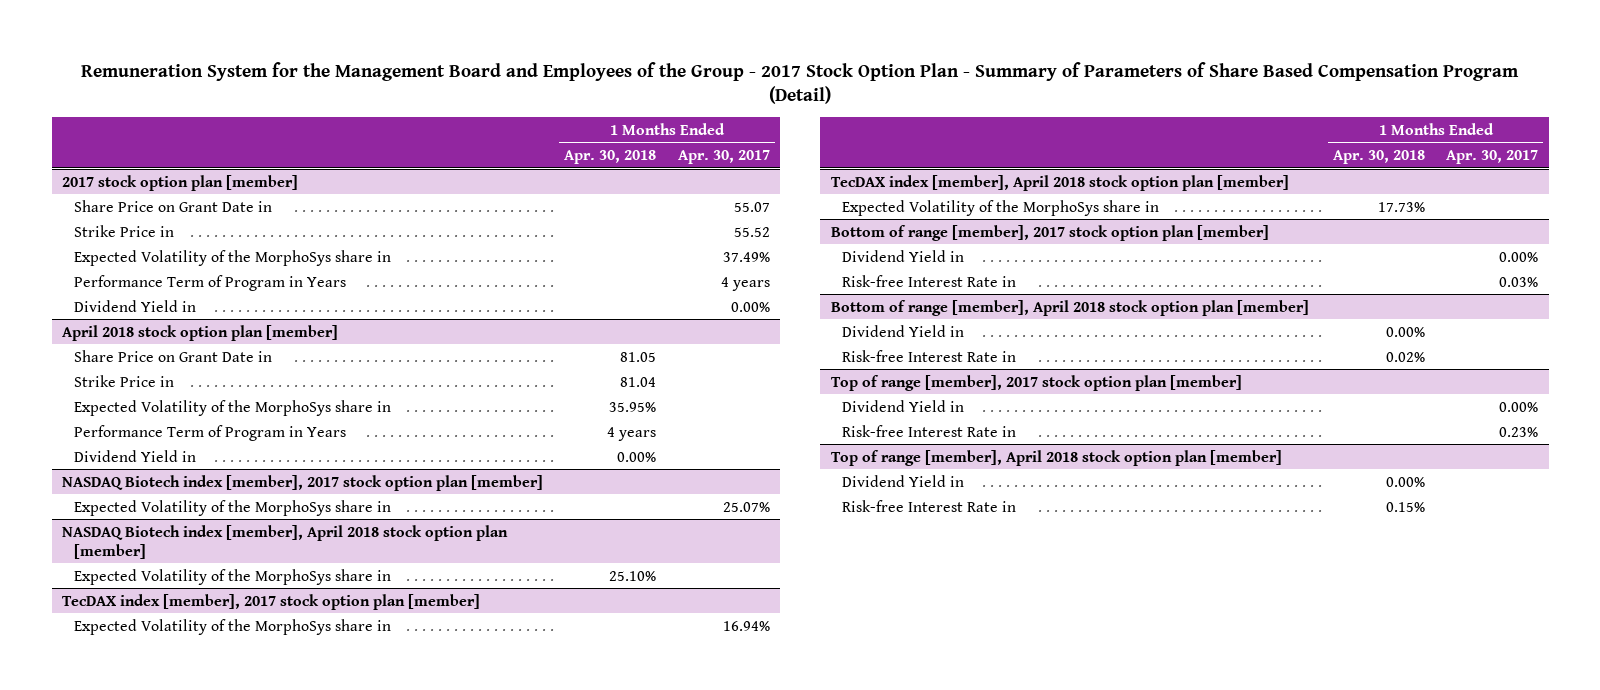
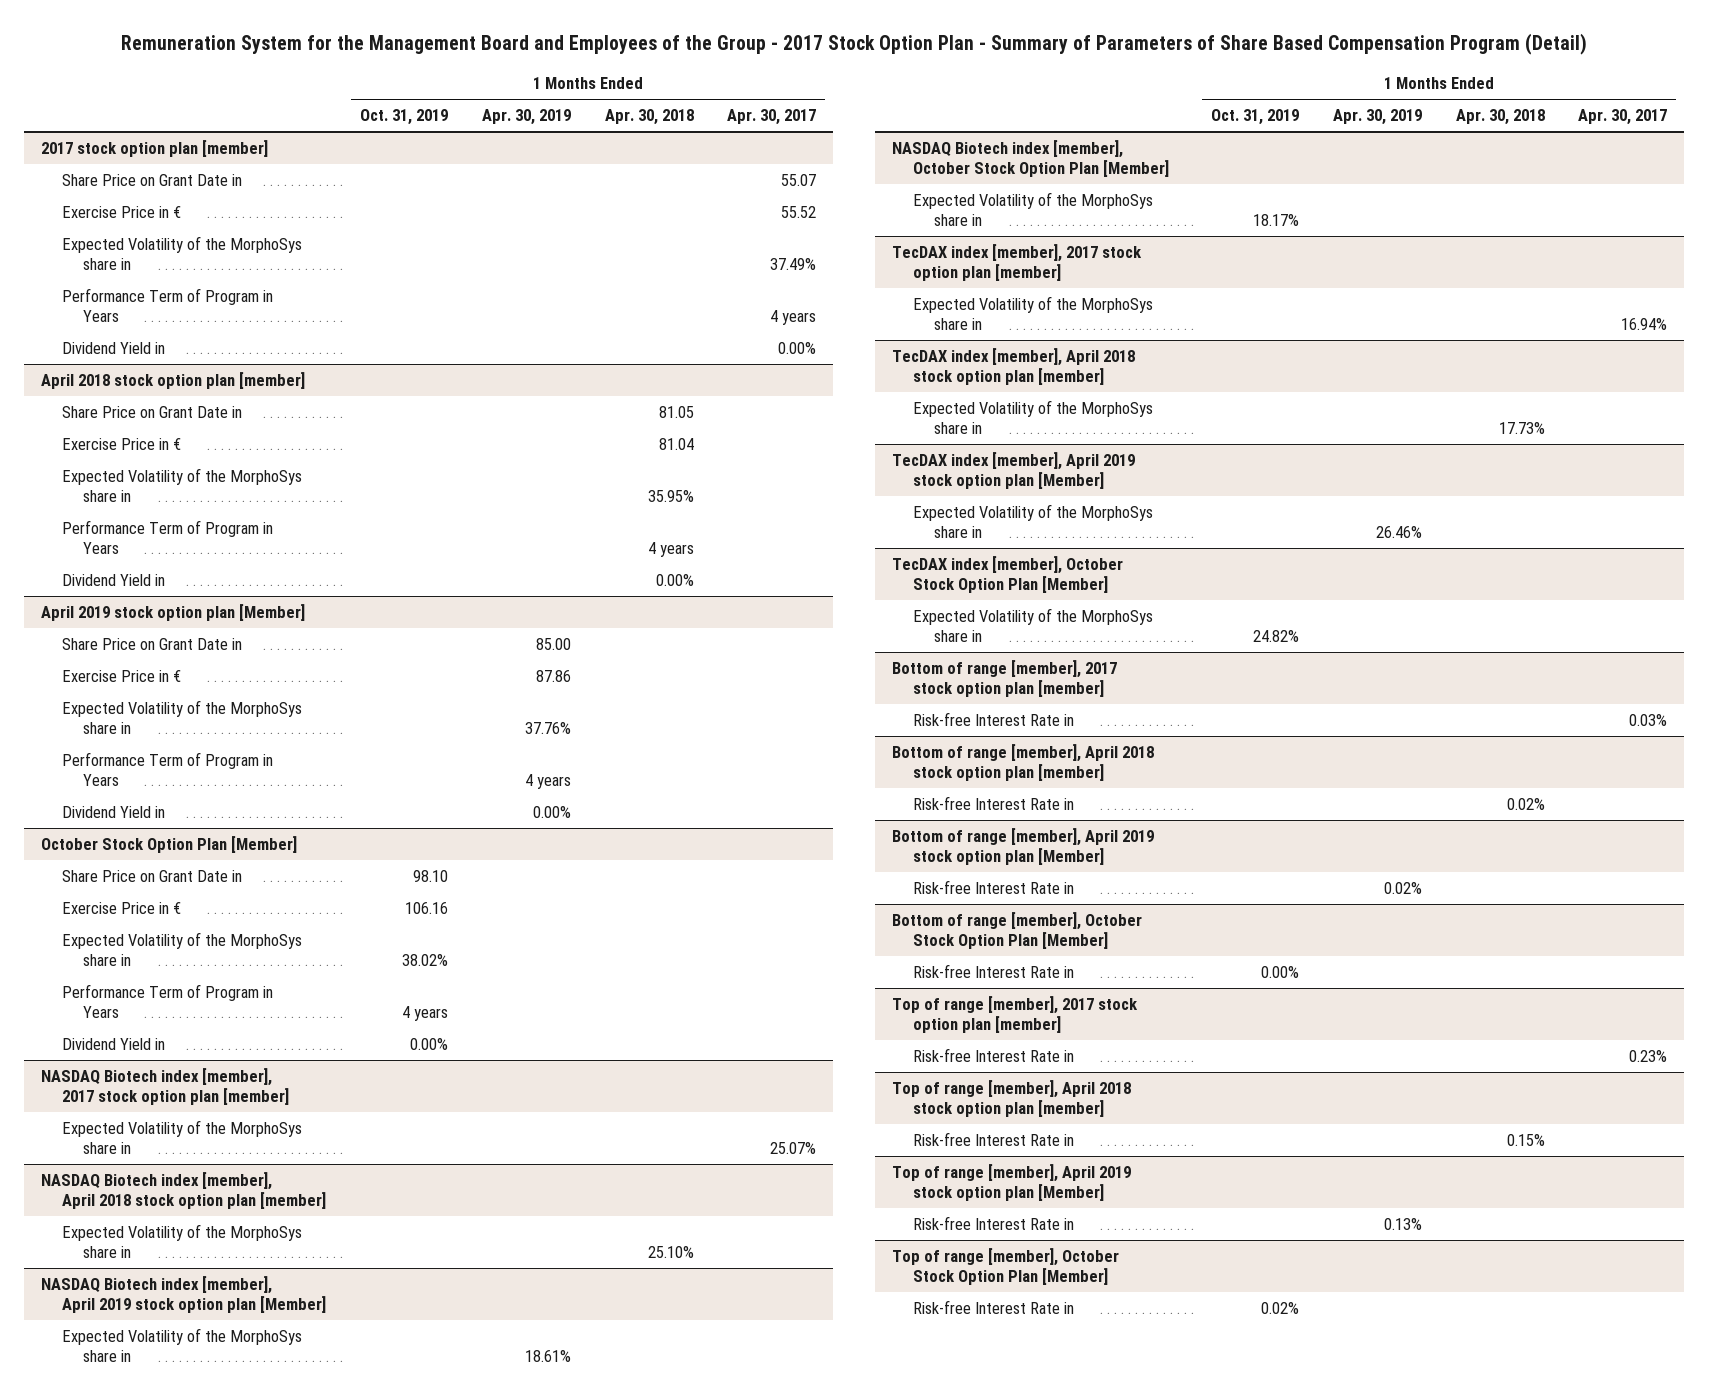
- | 1 Months Ended Apr. 30, 2018 | 1 Months Ended Apr. 30, 2017
+ | 1 Months Ended Oct. 31, 2019 | 1 Months Ended Apr. 30, 2019 | 1 Months Ended Apr. 30, 2018 | 1 Months Ended Apr. 30, 2017
@ 2017 stock option plan [member]
- Strike Price in | | 55.52
+ Exercise Price in € | | | | 55.52
@ April 2018 stock option plan [member]
- Strike Price in | 81.04 |
+ Exercise Price in € | | | 81.04 |
+ April 2019 stock option plan [Member]
+ Share Price on Grant Date in | | 85.00 | |
+ Exercise Price in € | | 87.86 | |
+ Expected Volatility of the MorphoSys share in | | 37.76% | |
+ Performance Term of Program in Years | | 4 years | |
+ Dividend Yield in | | 0.00% | |
+ October Stock Option Plan [Member]
+ Share Price on Grant Date in | 98.10 | | |
+ Exercise Price in € | 106.16 | | |
+ Expected Volatility of the MorphoSys share in | 38.02% | | |
+ Performance Term of Program in Years | 4 years | | |
+ Dividend Yield in | 0.00% | | |
+ NASDAQ Biotech index [member], April 2019 stock option plan [Member]
+ Expected Volatility of the MorphoSys share in | | 18.61% | |
+ NASDAQ Biotech index [member], October Stock Option Plan [Member]
+ Expected Volatility of the MorphoSys share in | 18.17% | | |
+ TecDAX index [member], April 2019 stock option plan [Member]
+ Expected Volatility of the MorphoSys share in | | 26.46% | |
+ TecDAX index [member], October Stock Option Plan [Member]
+ Expected Volatility of the MorphoSys share in | 24.82% | | |
@ Bottom of range [member], 2017 stock option plan [member]
- Dividend Yield in | | 0.00%
@ Bottom of range [member], April 2018 stock option plan [member]
- Dividend Yield in | 0.00% |
+ Bottom of range [member], April 2019 stock option plan [Member]
+ Risk-free Interest Rate in | | 0.02% | |
+ Bottom of range [member], October Stock Option Plan [Member]
+ Risk-free Interest Rate in | 0.00% | | |
@ Top of range [member], 2017 stock option plan [member]
- Dividend Yield in | | 0.00%
@ Top of range [member], April 2018 stock option plan [member]
- Dividend Yield in | 0.00% |
+ Top of range [member], April 2019 stock option plan [Member]
+ Risk-free Interest Rate in | | 0.13% | |
+ Top of range [member], October Stock Option Plan [Member]
+ Risk-free Interest Rate in | 0.02% | | |

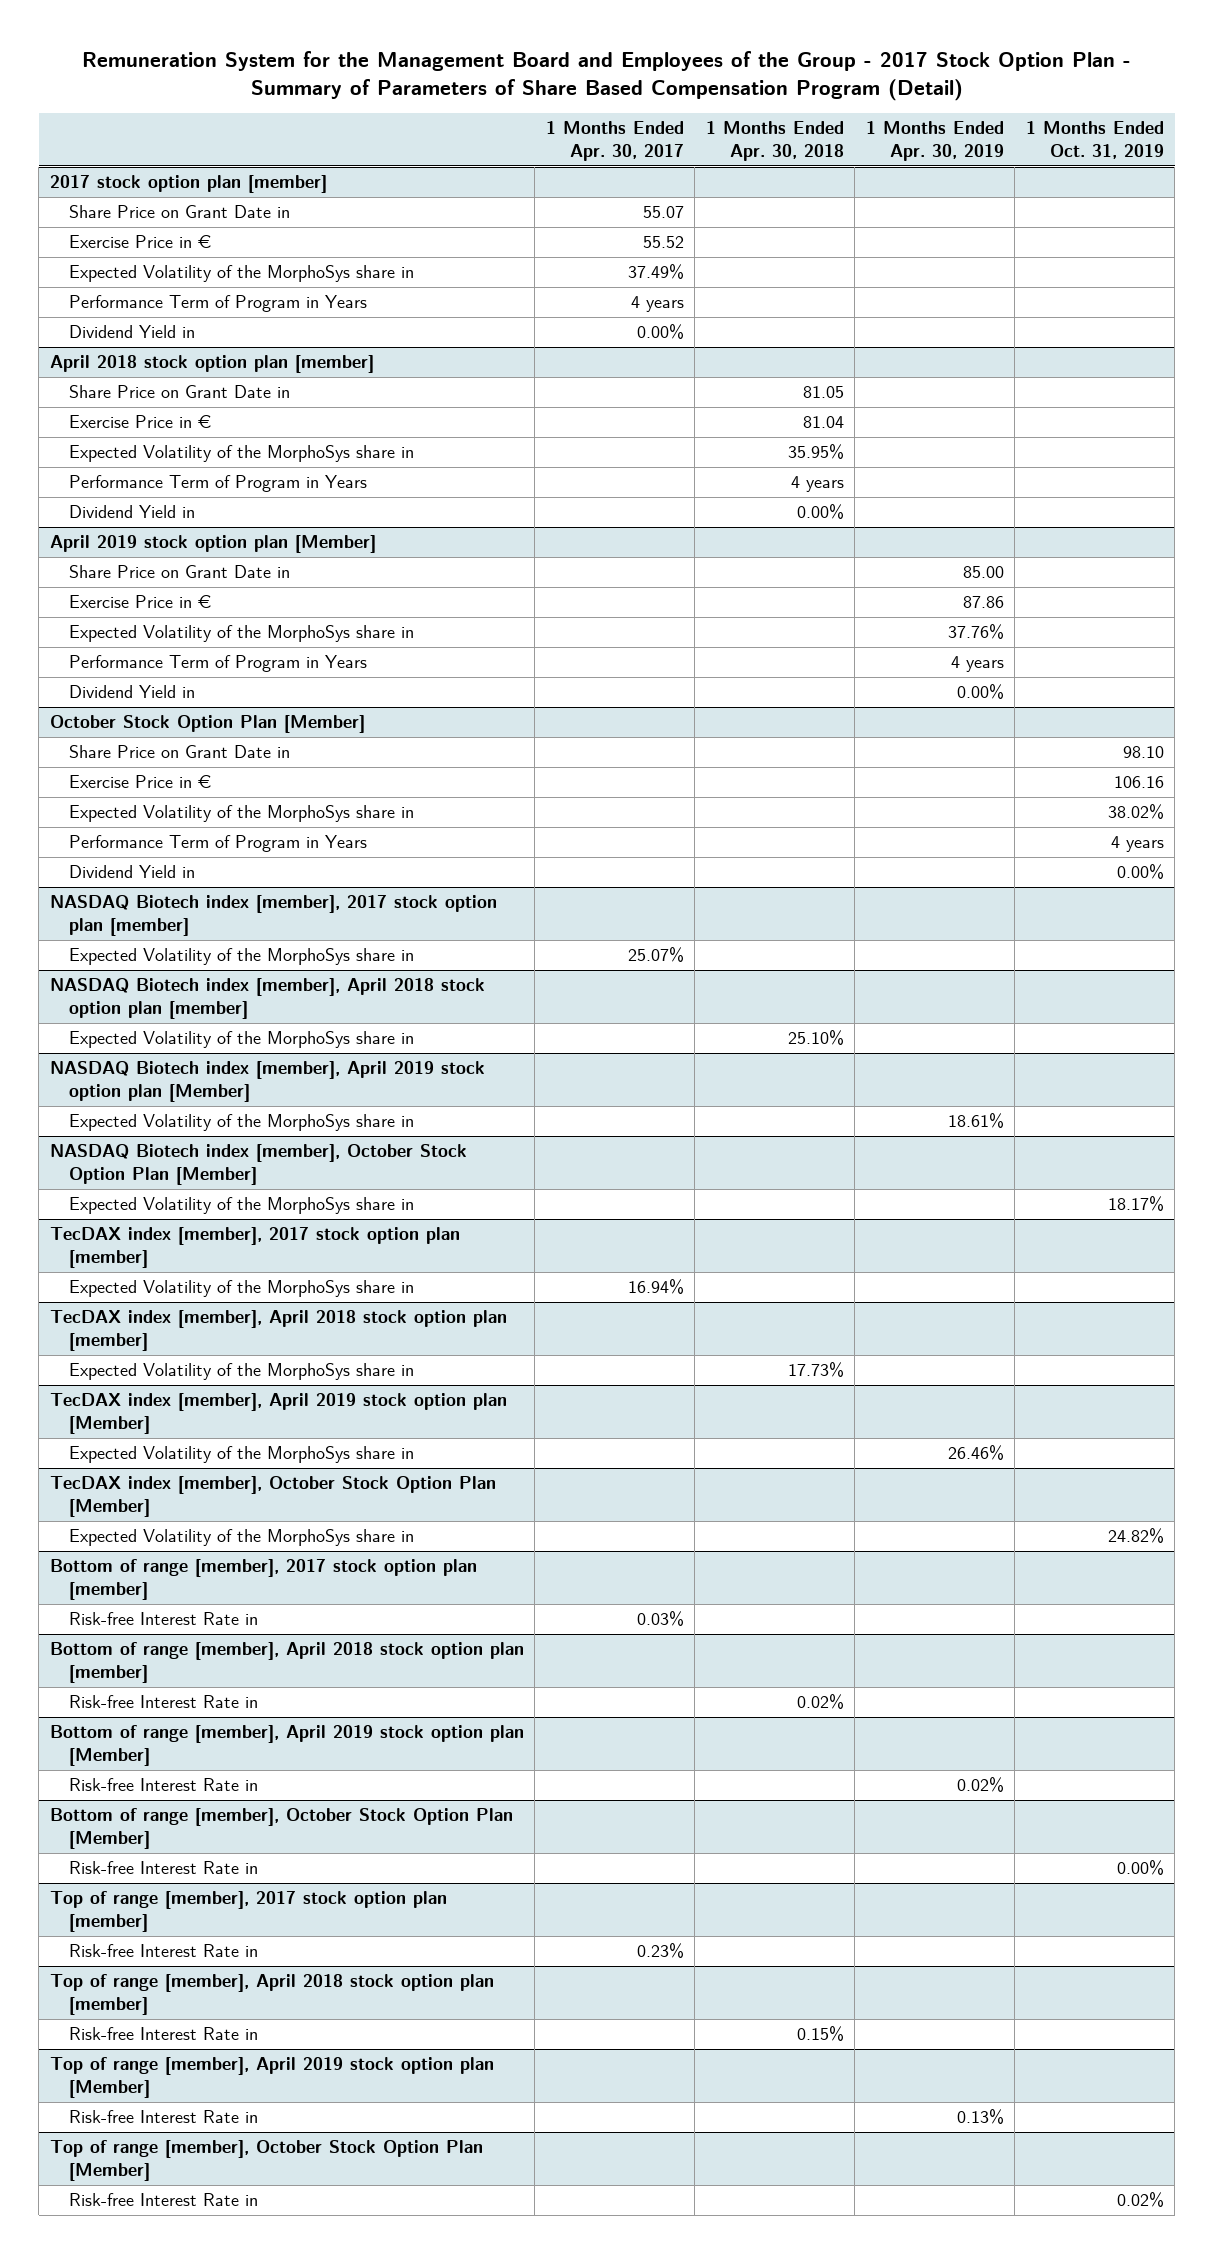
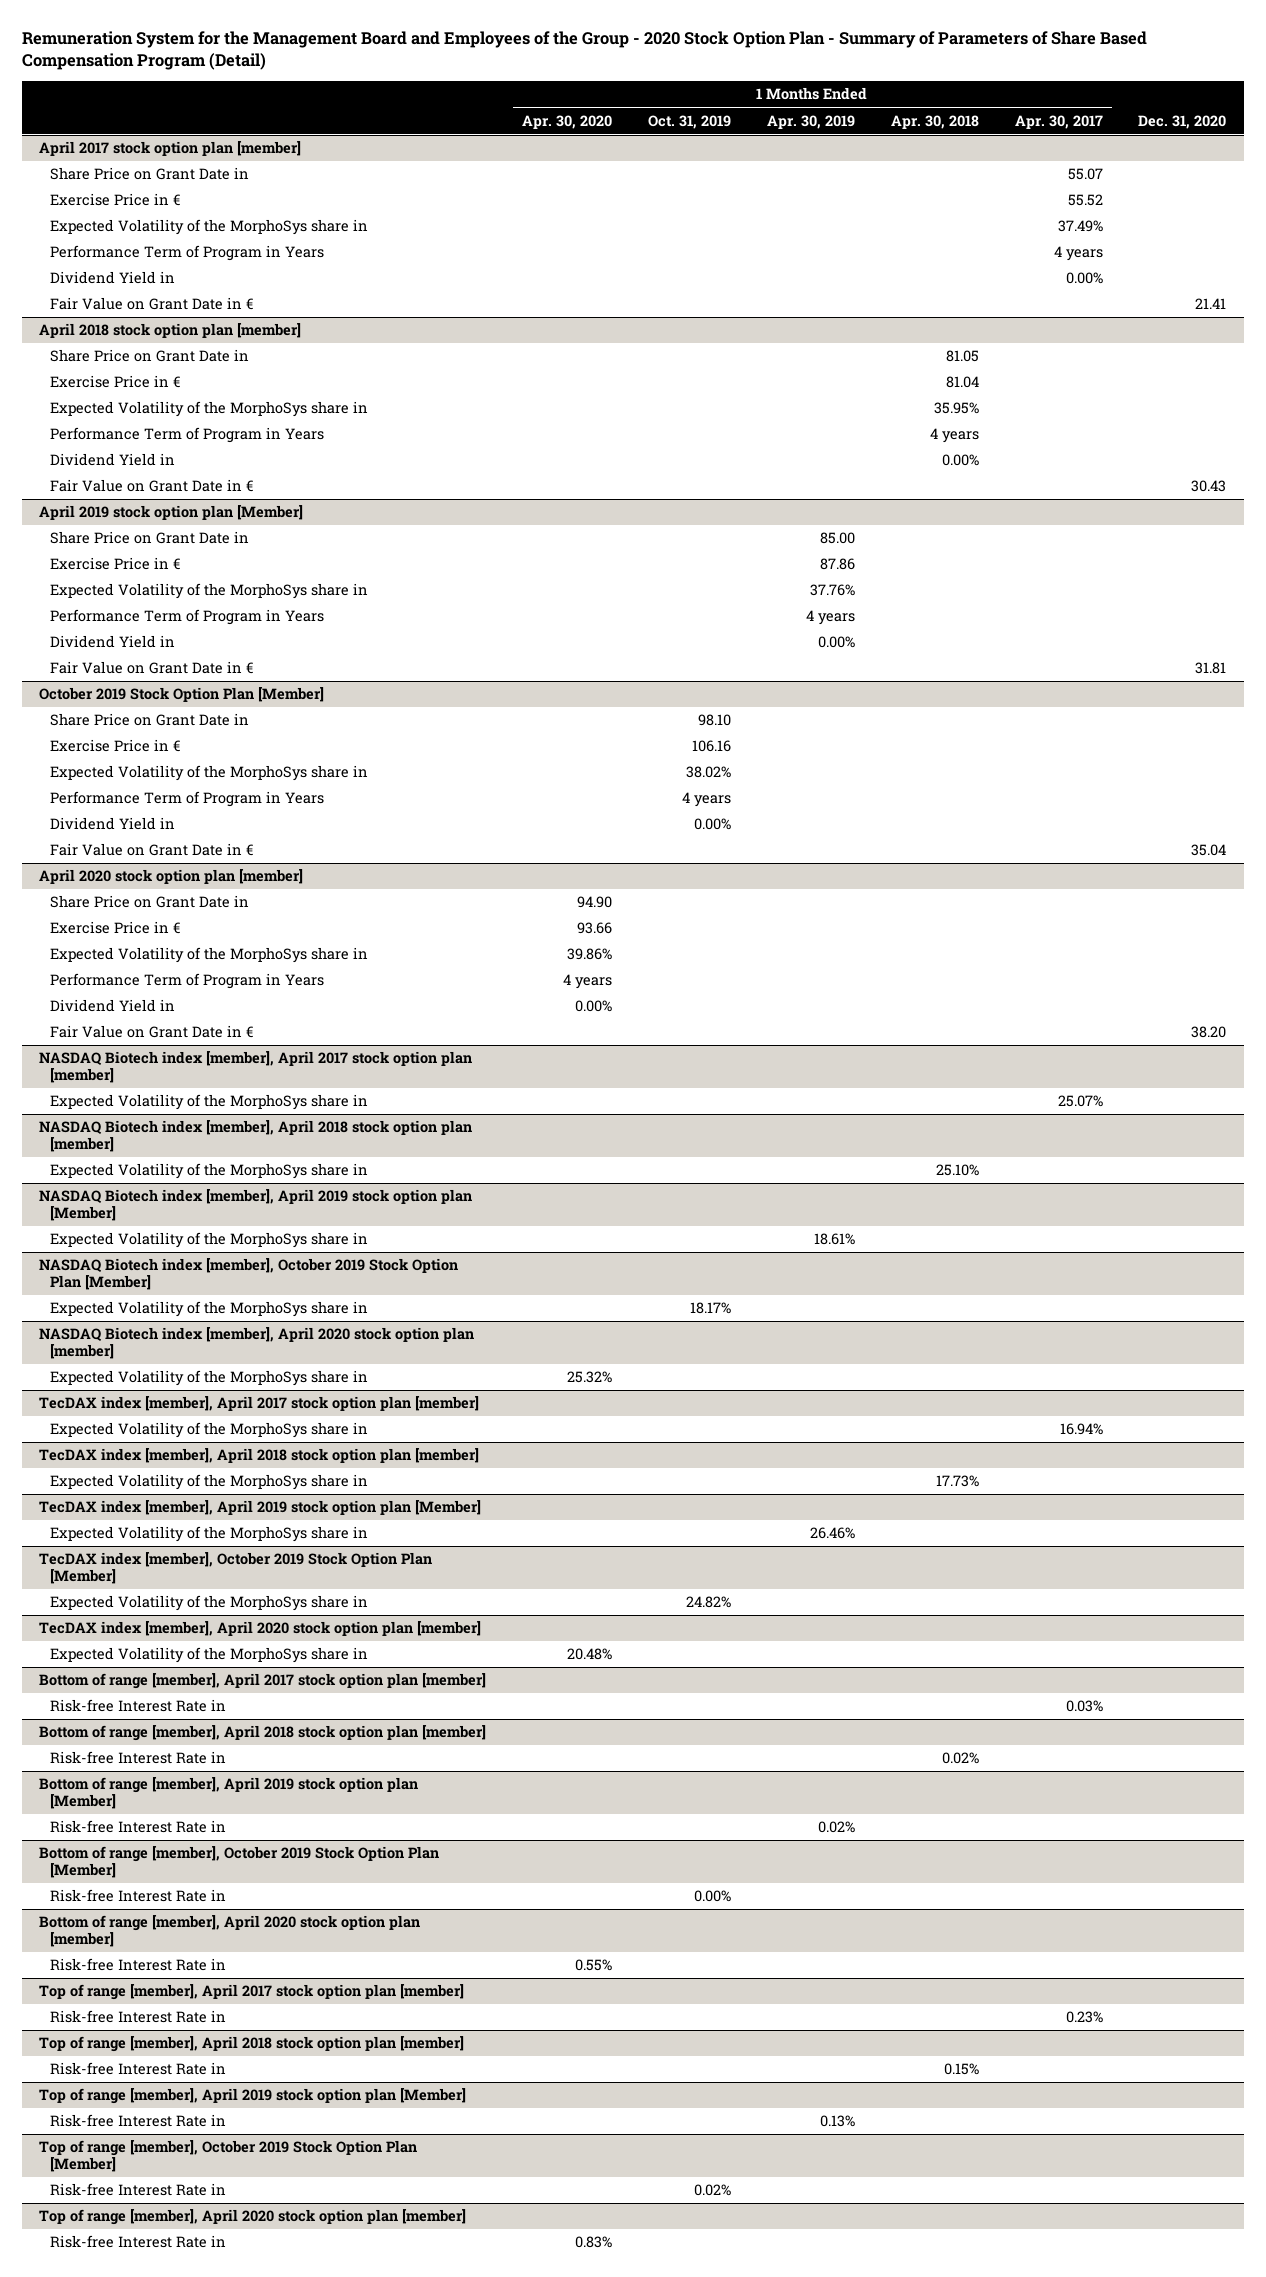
- Remuneration System for the Management Board and Employees of the Group - 2017 Stock Option Plan - Summary of Parameters of Share Based Compensation Program (Detail)
+ Remuneration System for the Management Board and Employees of the Group - 2020 Stock Option Plan - Summary of Parameters of Share Based Compensation Program (Detail)
- | 1 Months Ended Apr. 30, 2017 | 1 Months Ended Apr. 30, 2018 | 1 Months Ended Apr. 30, 2019 | 1 Months Ended Oct. 31, 2019
+ | 1 Months Ended Apr. 30, 2020 | 1 Months Ended Oct. 31, 2019 | 1 Months Ended Apr. 30, 2019 | 1 Months Ended Apr. 30, 2018 | 1 Months Ended Apr. 30, 2017 | Dec. 31, 2020
- 2017 stock option plan [member]
+ April 2017 stock option plan [member]
+ Fair Value on Grant Date in € | | | | | | 21.41
@ April 2018 stock option plan [member]
+ Fair Value on Grant Date in € | | | | | | 30.43
- October Stock Option Plan [Member]
@ April 2019 stock option plan [Member]
+ Fair Value on Grant Date in € | | | | | | 31.81
+ October 2019 Stock Option Plan [Member]
- NASDAQ Biotech index [member], 2017 stock option plan [member]
+ Fair Value on Grant Date in € | | | | | | 35.04
+ April 2020 stock option plan [member]
+ Share Price on Grant Date in | 94.90 | | | | |
+ Exercise Price in € | 93.66 | | | | |
+ Expected Volatility of the MorphoSys share in | 39.86% | | | | |
+ Performance Term of Program in Years | 4 years | | | | |
+ Dividend Yield in | 0.00% | | | | |
+ Fair Value on Grant Date in € | | | | | | 38.20
+ NASDAQ Biotech index [member], April 2017 stock option plan [member]
- NASDAQ Biotech index [member], October Stock Option Plan [Member]
+ NASDAQ Biotech index [member], October 2019 Stock Option Plan [Member]
- TecDAX index [member], 2017 stock option plan [member]
+ NASDAQ Biotech index [member], April 2020 stock option plan [member]
+ Expected Volatility of the MorphoSys share in | 25.32% | | | | |
+ TecDAX index [member], April 2017 stock option plan [member]
- TecDAX index [member], October Stock Option Plan [Member]
+ TecDAX index [member], October 2019 Stock Option Plan [Member]
- Bottom of range [member], 2017 stock option plan [member]
+ TecDAX index [member], April 2020 stock option plan [member]
+ Expected Volatility of the MorphoSys share in | 20.48% | | | | |
+ Bottom of range [member], April 2017 stock option plan [member]
- Bottom of range [member], October Stock Option Plan [Member]
+ Bottom of range [member], October 2019 Stock Option Plan [Member]
- Top of range [member], 2017 stock option plan [member]
+ Bottom of range [member], April 2020 stock option plan [member]
+ Risk-free Interest Rate in | 0.55% | | | | |
+ Top of range [member], April 2017 stock option plan [member]
- Top of range [member], October Stock Option Plan [Member]
+ Top of range [member], October 2019 Stock Option Plan [Member]
+ Top of range [member], April 2020 stock option plan [member]
+ Risk-free Interest Rate in | 0.83% | | | | |

